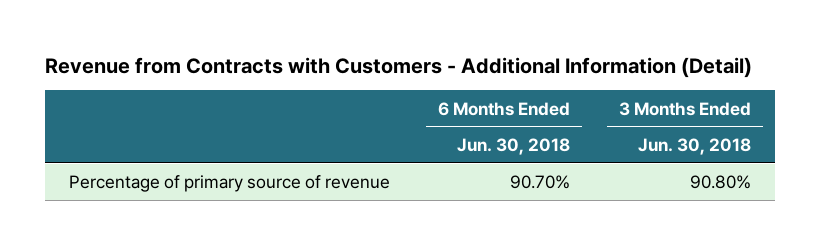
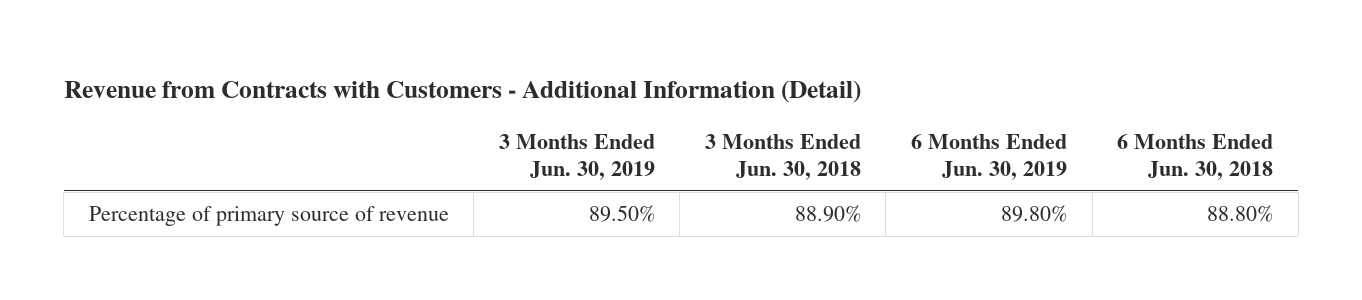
- | 6 Months Ended Jun. 30, 2018 | 3 Months Ended Jun. 30, 2018
+ | 3 Months Ended Jun. 30, 2019 | 3 Months Ended Jun. 30, 2018 | 6 Months Ended Jun. 30, 2019 | 6 Months Ended Jun. 30, 2018
- Percentage of primary source of revenue | 90.70% | 90.80%
+ Percentage of primary source of revenue | 89.50% | 88.90% | 89.80% | 88.80%

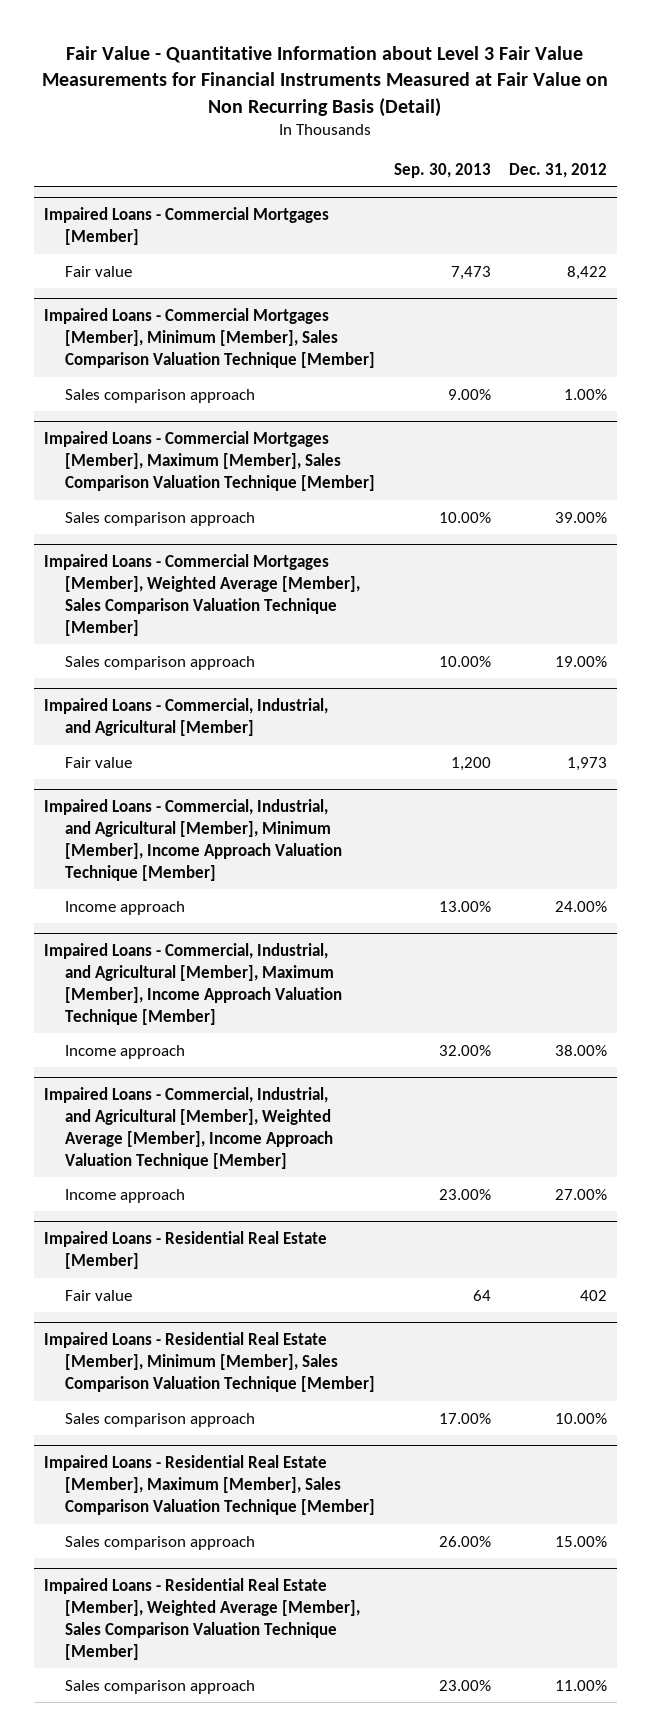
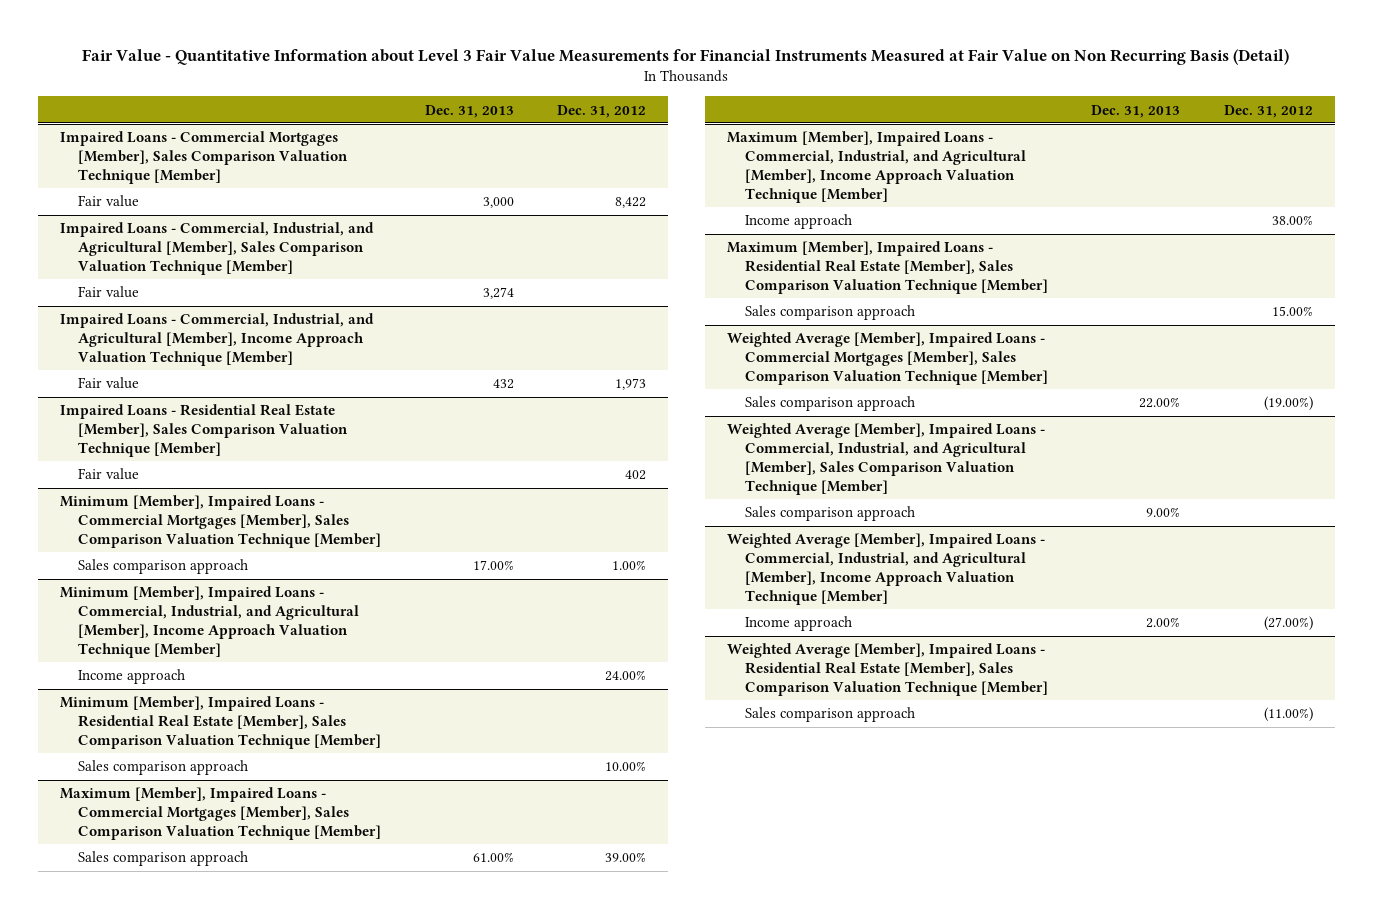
- | Sep. 30, 2013 | Dec. 31, 2012
+ | Dec. 31, 2013 | Dec. 31, 2012
- Impaired Loans - Commercial Mortgages [Member]
+ Impaired Loans - Commercial Mortgages [Member], Sales Comparison Valuation Technique [Member]
- Impaired Loans - Commercial Mortgages [Member], Minimum [Member], Sales Comparison Valuation Technique [Member]
- Sales comparison approach | 9.00% | 1.00%
- Impaired Loans - Commercial Mortgages [Member], Maximum [Member], Sales Comparison Valuation Technique [Member]
- Sales comparison approach | 10.00% | 39.00%
- Impaired Loans - Commercial Mortgages [Member], Weighted Average [Member], Sales Comparison Valuation Technique [Member]
- Sales comparison approach | 10.00% | 19.00%
- Impaired Loans - Commercial, Industrial, and Agricultural [Member]
+ Impaired Loans - Commercial, Industrial, and Agricultural [Member], Sales Comparison Valuation Technique [Member]
+ Fair value | 3,274 |
+ Impaired Loans - Commercial, Industrial, and Agricultural [Member], Income Approach Valuation Technique [Member]
- Impaired Loans - Commercial, Industrial, and Agricultural [Member], Minimum [Member], Income Approach Valuation Technique [Member]
- Income approach | 13.00% | 24.00%
- Impaired Loans - Commercial, Industrial, and Agricultural [Member], Maximum [Member], Income Approach Valuation Technique [Member]
- Income approach | 32.00% | 38.00%
- Impaired Loans - Commercial, Industrial, and Agricultural [Member], Weighted Average [Member], Income Approach Valuation Technique [Member]
- Income approach | 23.00% | 27.00%
- Impaired Loans - Residential Real Estate [Member]
+ Impaired Loans - Residential Real Estate [Member], Sales Comparison Valuation Technique [Member]
- Impaired Loans - Residential Real Estate [Member], Minimum [Member], Sales Comparison Valuation Technique [Member]
+ Minimum [Member], Impaired Loans - Commercial Mortgages [Member], Sales Comparison Valuation Technique [Member]
+ Sales comparison approach | 17.00% | 1.00%
+ Minimum [Member], Impaired Loans - Commercial, Industrial, and Agricultural [Member], Income Approach Valuation Technique [Member]
+ Income approach | | 24.00%
+ Minimum [Member], Impaired Loans - Residential Real Estate [Member], Sales Comparison Valuation Technique [Member]
- Impaired Loans - Residential Real Estate [Member], Maximum [Member], Sales Comparison Valuation Technique [Member]
+ Maximum [Member], Impaired Loans - Commercial Mortgages [Member], Sales Comparison Valuation Technique [Member]
+ Sales comparison approach | 61.00% | 39.00%
+ Maximum [Member], Impaired Loans - Commercial, Industrial, and Agricultural [Member], Income Approach Valuation Technique [Member]
+ Income approach | | 38.00%
+ Maximum [Member], Impaired Loans - Residential Real Estate [Member], Sales Comparison Valuation Technique [Member]
- Impaired Loans - Residential Real Estate [Member], Weighted Average [Member], Sales Comparison Valuation Technique [Member]
- Sales comparison approach | 23.00% | 11.00%
+ Weighted Average [Member], Impaired Loans - Commercial Mortgages [Member], Sales Comparison Valuation Technique [Member]
+ Sales comparison approach | 22.00% | (19.00%)
+ Weighted Average [Member], Impaired Loans - Commercial, Industrial, and Agricultural [Member], Sales Comparison Valuation Technique [Member]
+ Sales comparison approach | 9.00% |
+ Weighted Average [Member], Impaired Loans - Commercial, Industrial, and Agricultural [Member], Income Approach Valuation Technique [Member]
+ Income approach | 2.00% | (27.00%)
+ Weighted Average [Member], Impaired Loans - Residential Real Estate [Member], Sales Comparison Valuation Technique [Member]
+ Sales comparison approach | | (11.00%)

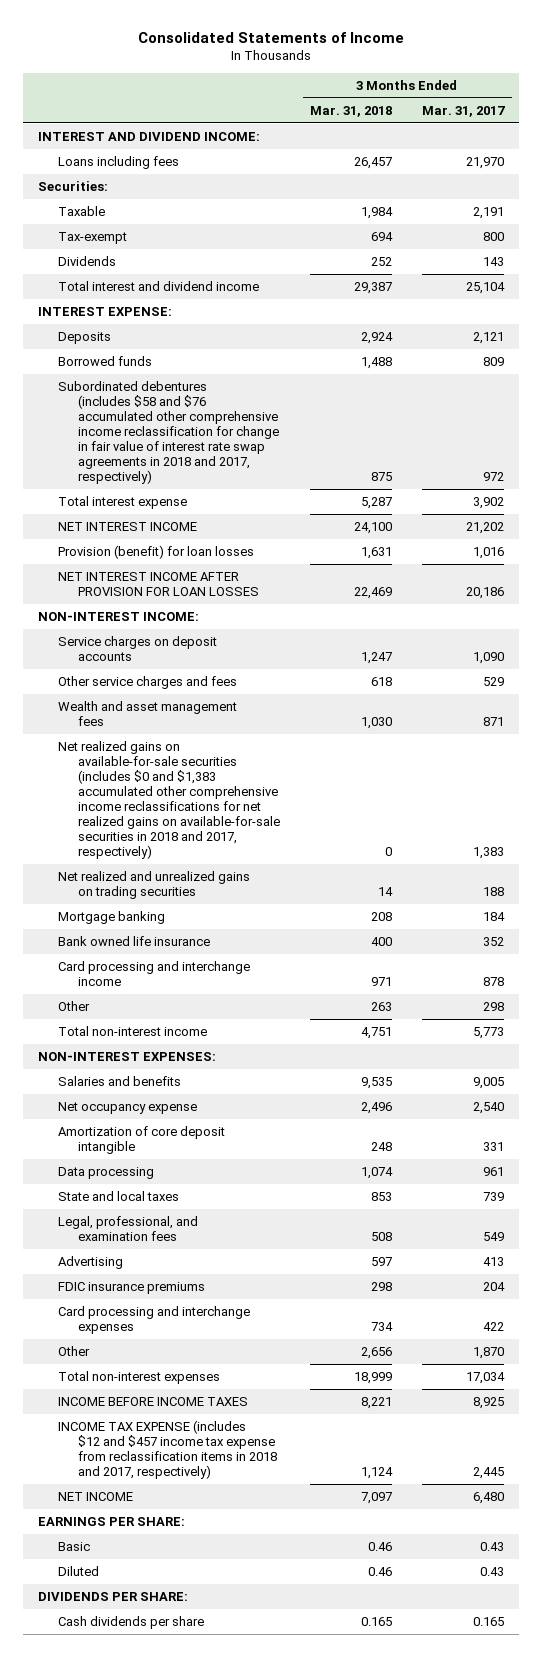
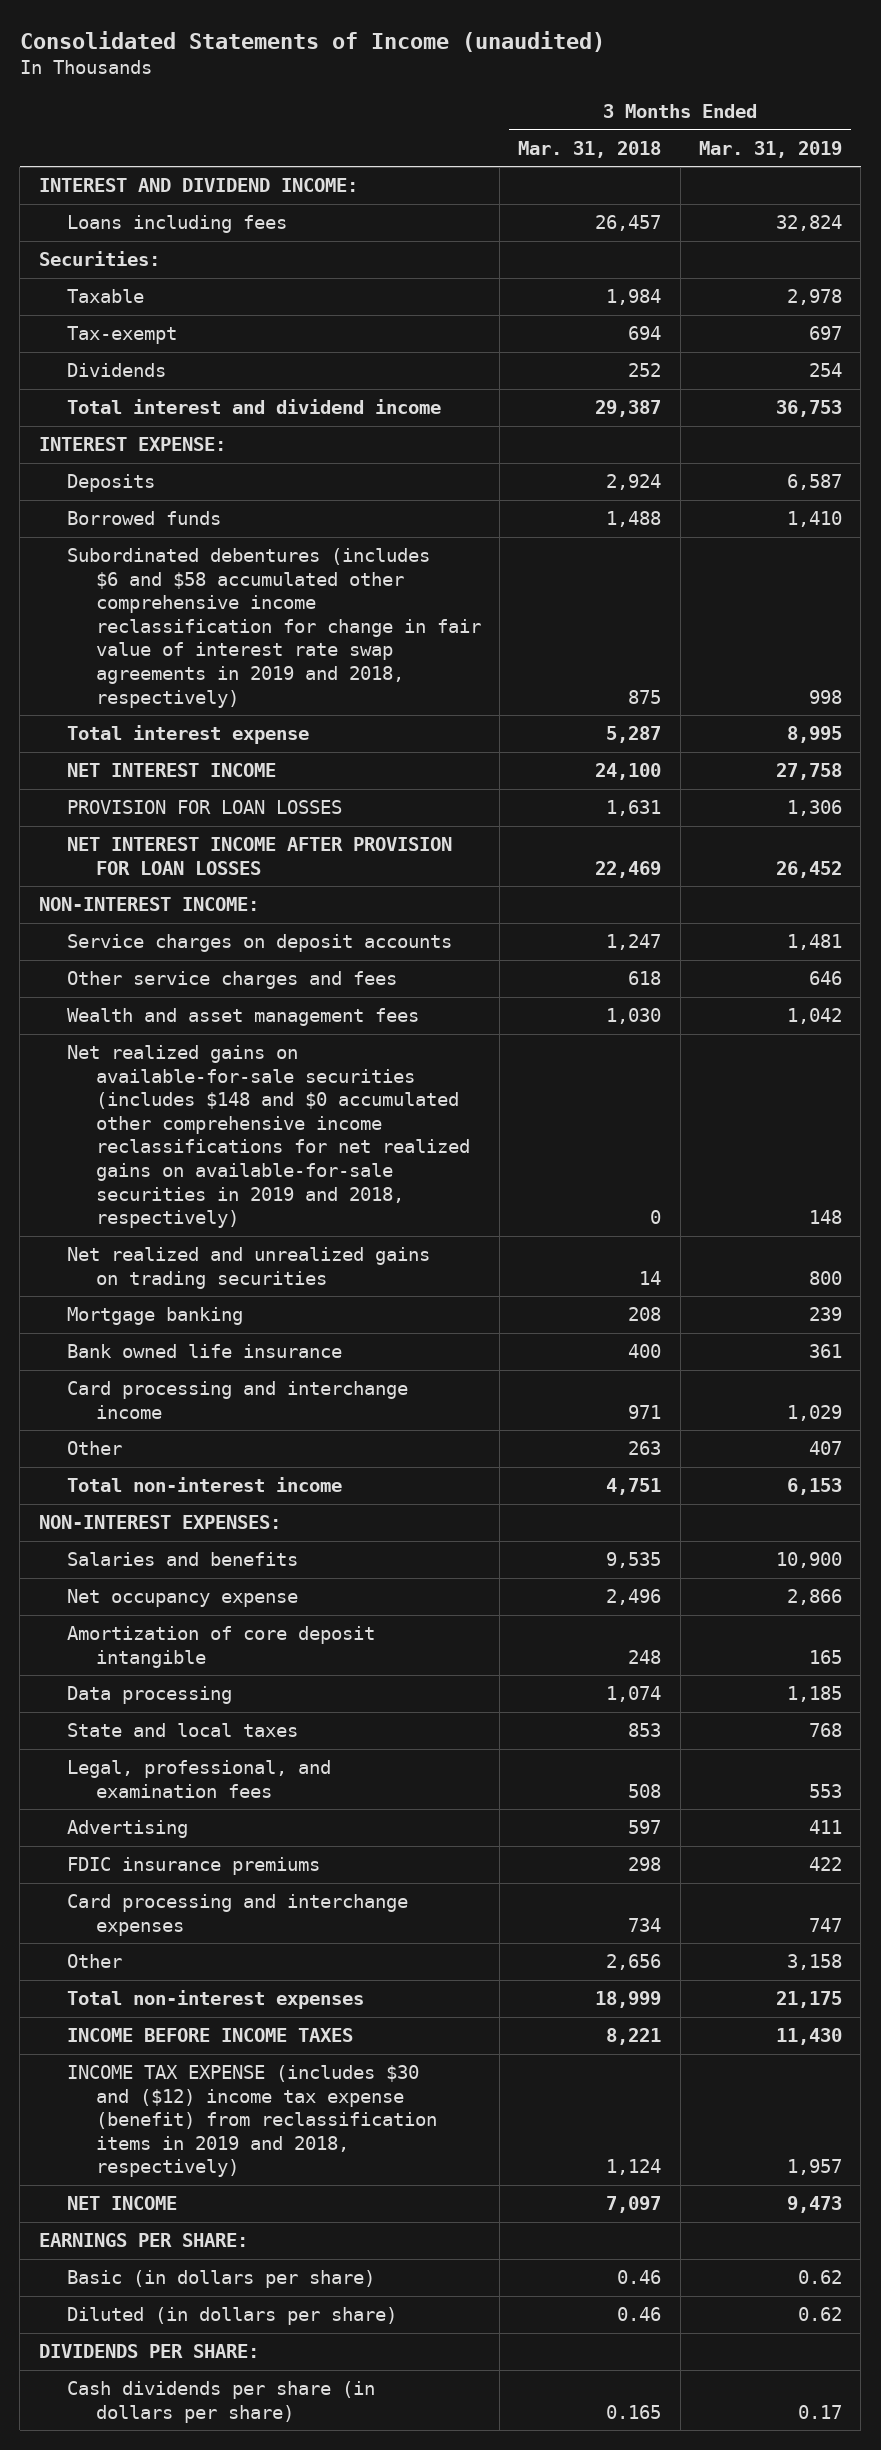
- Consolidated Statements of Income
+ Consolidated Statements of Income (unaudited)
- | 3 Months Ended Mar. 31, 2018 | 3 Months Ended Mar. 31, 2017
+ | 3 Months Ended Mar. 31, 2018 | 3 Months Ended Mar. 31, 2019
- Subordinated debentures (includes $58 and $76 accumulated other comprehensive income reclassification for change in fair value of interest rate swap agreements in 2018 and 2017, respectively) | 875 | 972
+ Subordinated debentures (includes $6 and $58 accumulated other comprehensive income reclassification for change in fair value of interest rate swap agreements in 2019 and 2018, respectively) | 875 | 998
- Provision (benefit) for loan losses | 1,631 | 1,016
+ PROVISION FOR LOAN LOSSES | 1,631 | 1,306
- Net realized gains on available-for-sale securities (includes $0 and $1,383 accumulated other comprehensive income reclassifications for net realized gains on available-for-sale securities in 2018 and 2017, respectively) | 0 | 1,383
+ Net realized gains on available-for-sale securities (includes $148 and $0 accumulated other comprehensive income reclassifications for net realized gains on available-for-sale securities in 2019 and 2018, respectively) | 0 | 148
- INCOME TAX EXPENSE (includes $12 and $457 income tax expense from reclassification items in 2018 and 2017, respectively) | 1,124 | 2,445
+ INCOME TAX EXPENSE (includes $30 and ($12) income tax expense (benefit) from reclassification items in 2019 and 2018, respectively) | 1,124 | 1,957
- Basic | 0.46 | 0.43
- Diluted | 0.46 | 0.43
+ Basic (in dollars per share) | 0.46 | 0.62
+ Diluted (in dollars per share) | 0.46 | 0.62
- Cash dividends per share | 0.165 | 0.165
+ Cash dividends per share (in dollars per share) | 0.165 | 0.17

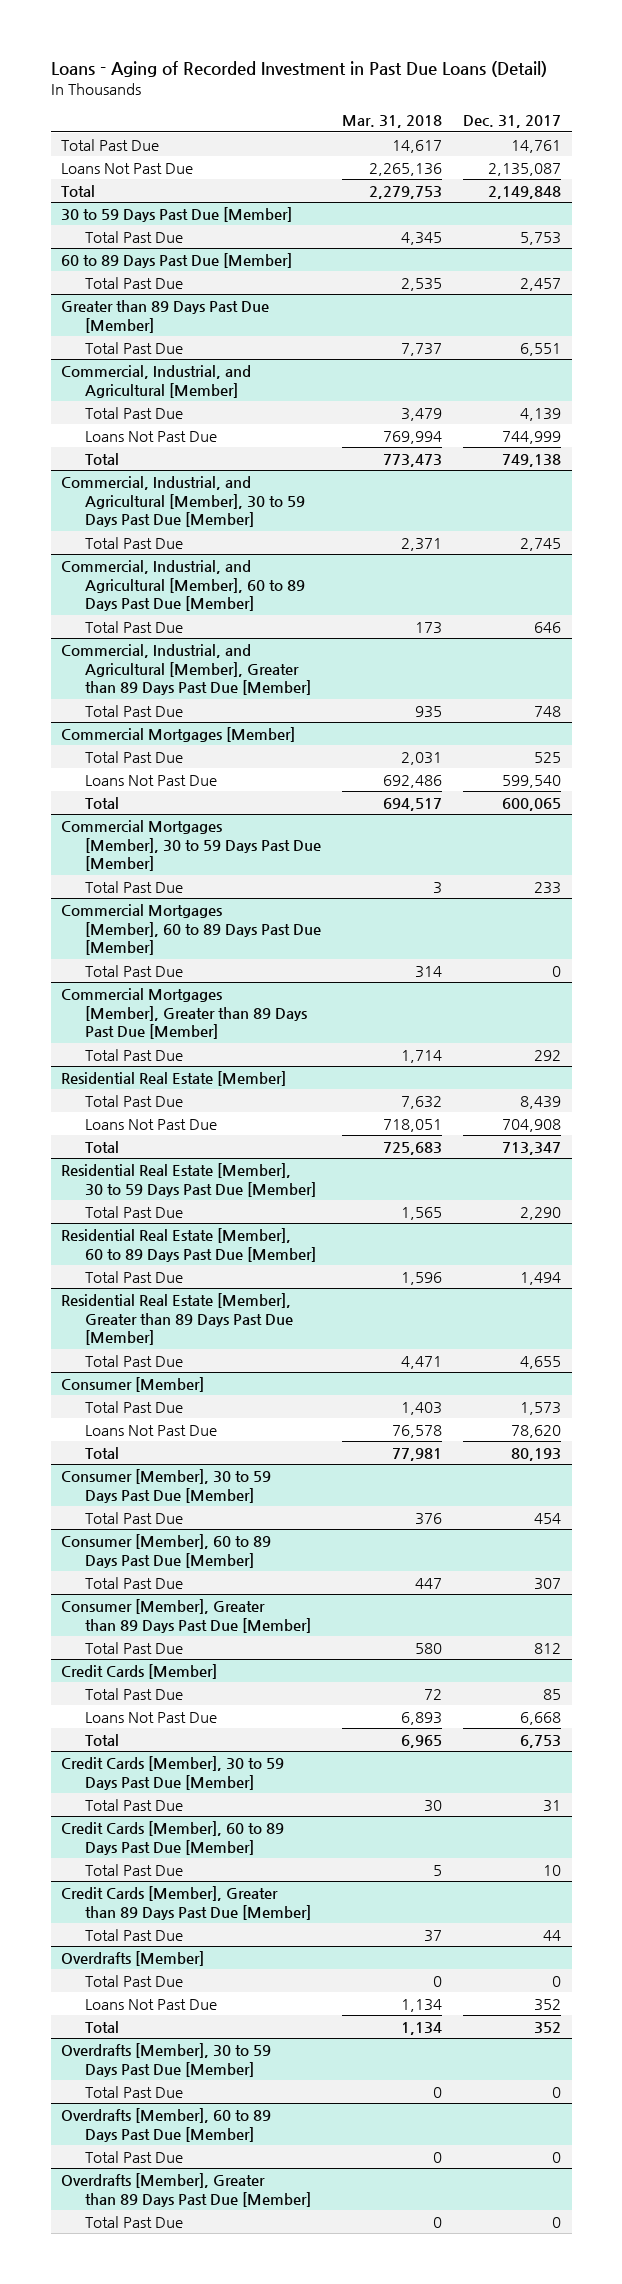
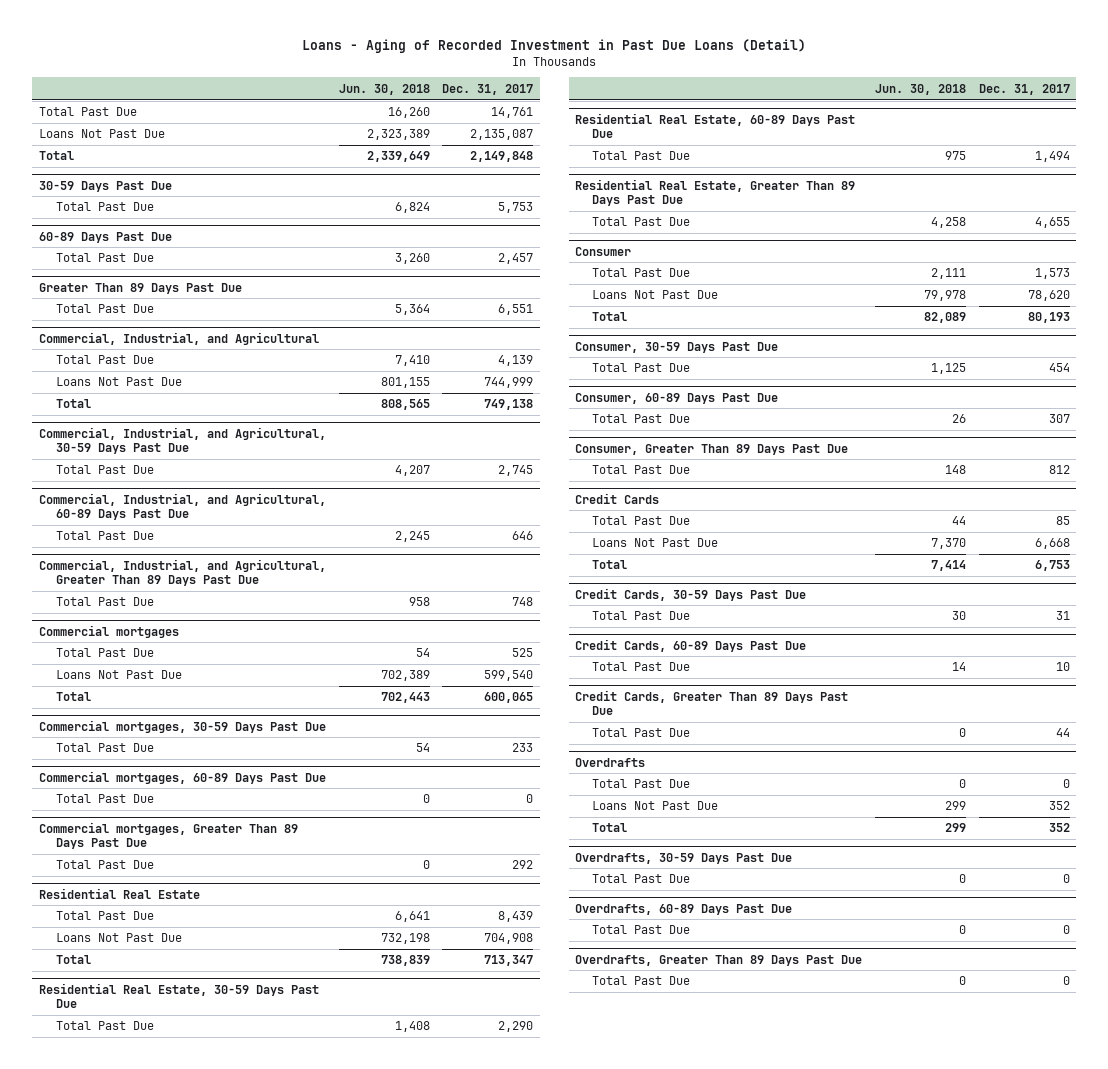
- | Mar. 31, 2018 | Dec. 31, 2017
+ | Jun. 30, 2018 | Dec. 31, 2017
- 30 to 59 Days Past Due [Member]
+ 30-59 Days Past Due
- 60 to 89 Days Past Due [Member]
+ 60-89 Days Past Due
- Greater than 89 Days Past Due [Member]
+ Greater Than 89 Days Past Due
- Commercial, Industrial, and Agricultural [Member]
+ Commercial, Industrial, and Agricultural
- Commercial, Industrial, and Agricultural [Member], 30 to 59 Days Past Due [Member]
+ Commercial, Industrial, and Agricultural, 30-59 Days Past Due
- Commercial, Industrial, and Agricultural [Member], 60 to 89 Days Past Due [Member]
+ Commercial, Industrial, and Agricultural, 60-89 Days Past Due
- Commercial, Industrial, and Agricultural [Member], Greater than 89 Days Past Due [Member]
+ Commercial, Industrial, and Agricultural, Greater Than 89 Days Past Due
- Commercial Mortgages [Member]
+ Commercial mortgages
- Commercial Mortgages [Member], 30 to 59 Days Past Due [Member]
+ Commercial mortgages, 30-59 Days Past Due
- Commercial Mortgages [Member], 60 to 89 Days Past Due [Member]
+ Commercial mortgages, 60-89 Days Past Due
- Commercial Mortgages [Member], Greater than 89 Days Past Due [Member]
+ Commercial mortgages, Greater Than 89 Days Past Due
- Residential Real Estate [Member]
+ Residential Real Estate
- Residential Real Estate [Member], 30 to 59 Days Past Due [Member]
+ Residential Real Estate, 30-59 Days Past Due
- Residential Real Estate [Member], 60 to 89 Days Past Due [Member]
+ Residential Real Estate, 60-89 Days Past Due
- Residential Real Estate [Member], Greater than 89 Days Past Due [Member]
+ Residential Real Estate, Greater Than 89 Days Past Due
- Consumer [Member]
+ Consumer
- Consumer [Member], 30 to 59 Days Past Due [Member]
+ Consumer, 30-59 Days Past Due
- Consumer [Member], 60 to 89 Days Past Due [Member]
+ Consumer, 60-89 Days Past Due
- Consumer [Member], Greater than 89 Days Past Due [Member]
+ Consumer, Greater Than 89 Days Past Due
- Credit Cards [Member]
+ Credit Cards
- Credit Cards [Member], 30 to 59 Days Past Due [Member]
+ Credit Cards, 30-59 Days Past Due
- Credit Cards [Member], 60 to 89 Days Past Due [Member]
+ Credit Cards, 60-89 Days Past Due
- Credit Cards [Member], Greater than 89 Days Past Due [Member]
+ Credit Cards, Greater Than 89 Days Past Due
- Overdrafts [Member]
+ Overdrafts
- Overdrafts [Member], 30 to 59 Days Past Due [Member]
+ Overdrafts, 30-59 Days Past Due
- Overdrafts [Member], 60 to 89 Days Past Due [Member]
+ Overdrafts, 60-89 Days Past Due
- Overdrafts [Member], Greater than 89 Days Past Due [Member]
+ Overdrafts, Greater Than 89 Days Past Due

